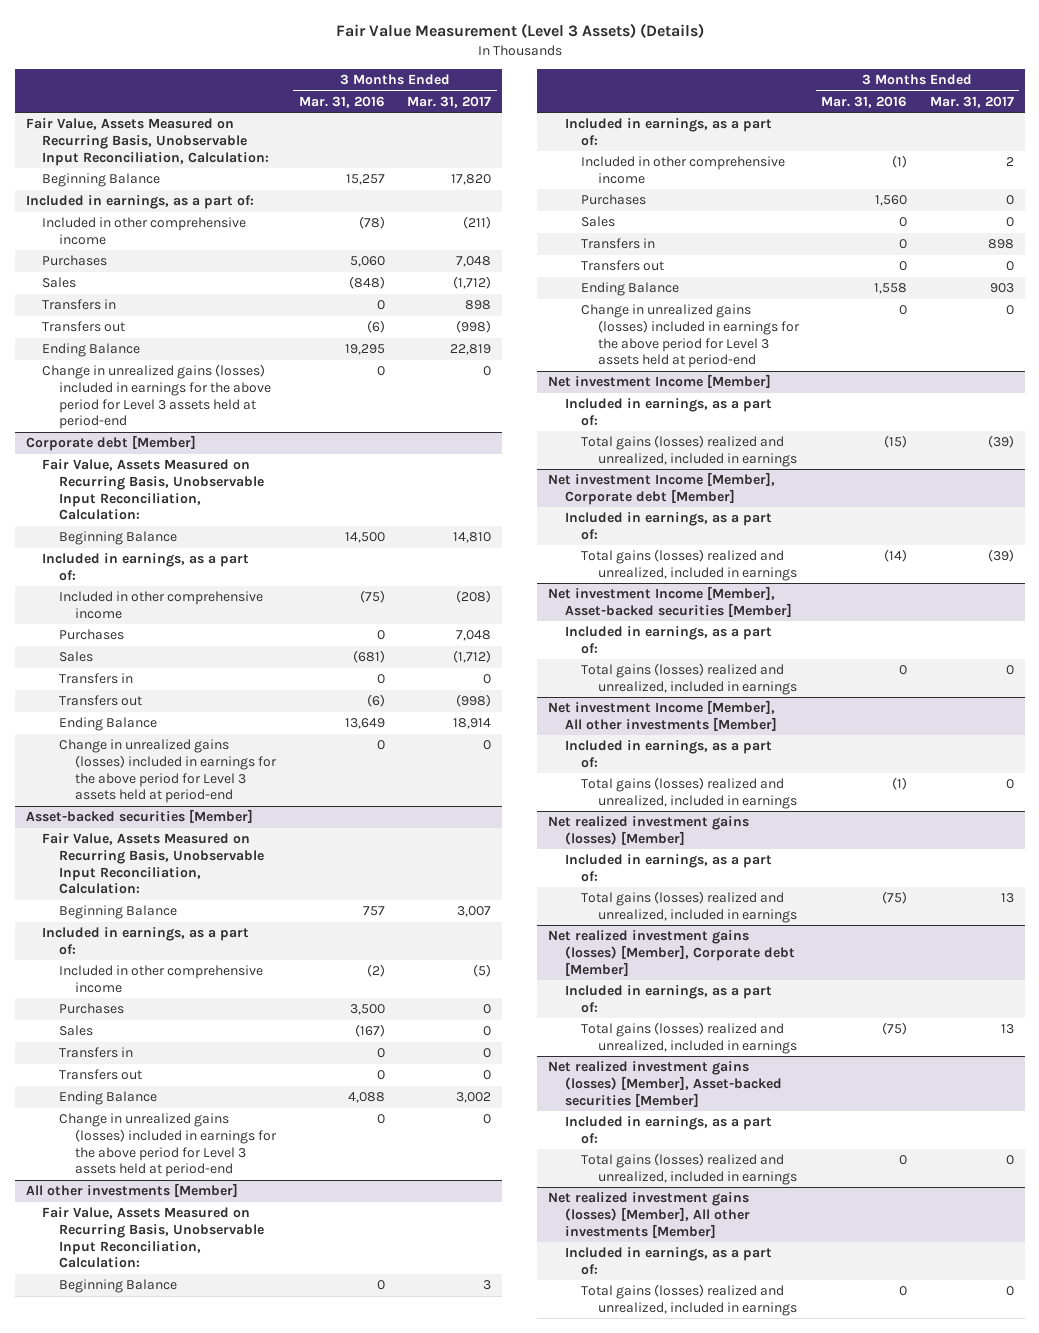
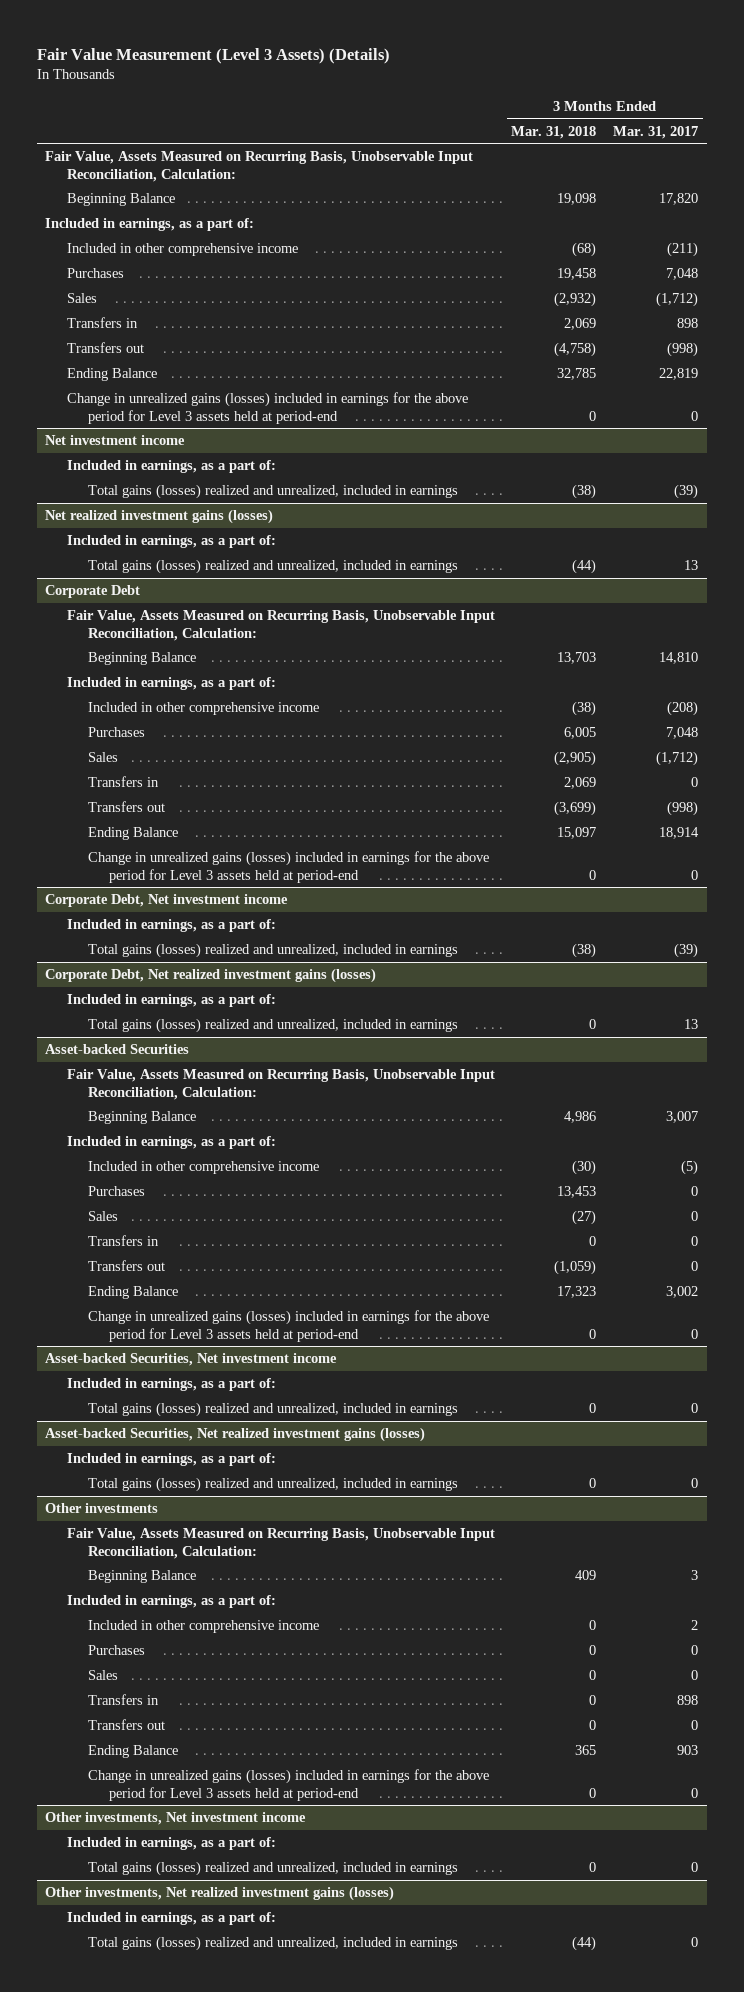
- | 3 Months Ended Mar. 31, 2016 | 3 Months Ended Mar. 31, 2017
+ | 3 Months Ended Mar. 31, 2018 | 3 Months Ended Mar. 31, 2017
- Corporate debt [Member]
+ Net investment income
+ Included in earnings, as a part of:
+ Total gains (losses) realized and unrealized, included in earnings | (38) | (39)
+ Net realized investment gains (losses)
+ Included in earnings, as a part of:
+ Total gains (losses) realized and unrealized, included in earnings | (44) | 13
+ Corporate Debt
- Asset-backed securities [Member]
+ Corporate Debt, Net investment income
+ Included in earnings, as a part of:
+ Total gains (losses) realized and unrealized, included in earnings | (38) | (39)
+ Corporate Debt, Net realized investment gains (losses)
+ Included in earnings, as a part of:
+ Total gains (losses) realized and unrealized, included in earnings | 0 | 13
+ Asset-backed Securities
- All other investments [Member]
+ Asset-backed Securities, Net investment income
+ Included in earnings, as a part of:
+ Total gains (losses) realized and unrealized, included in earnings | 0 | 0
+ Asset-backed Securities, Net realized investment gains (losses)
+ Included in earnings, as a part of:
+ Total gains (losses) realized and unrealized, included in earnings | 0 | 0
+ Other investments
- Net investment Income [Member]
- Included in earnings, as a part of:
- Total gains (losses) realized and unrealized, included in earnings | (15) | (39)
- Net investment Income [Member], Corporate debt [Member]
- Included in earnings, as a part of:
- Total gains (losses) realized and unrealized, included in earnings | (14) | (39)
- Net investment Income [Member], Asset-backed securities [Member]
- Included in earnings, as a part of:
- Total gains (losses) realized and unrealized, included in earnings | 0 | 0
- Net investment Income [Member], All other investments [Member]
- Included in earnings, as a part of:
- Total gains (losses) realized and unrealized, included in earnings | (1) | 0
- Net realized investment gains (losses) [Member]
- Included in earnings, as a part of:
- Total gains (losses) realized and unrealized, included in earnings | (75) | 13
- Net realized investment gains (losses) [Member], Corporate debt [Member]
- Included in earnings, as a part of:
- Total gains (losses) realized and unrealized, included in earnings | (75) | 13
- Net realized investment gains (losses) [Member], Asset-backed securities [Member]
+ Other investments, Net investment income
- Net realized investment gains (losses) [Member], All other investments [Member]
+ Other investments, Net realized investment gains (losses)

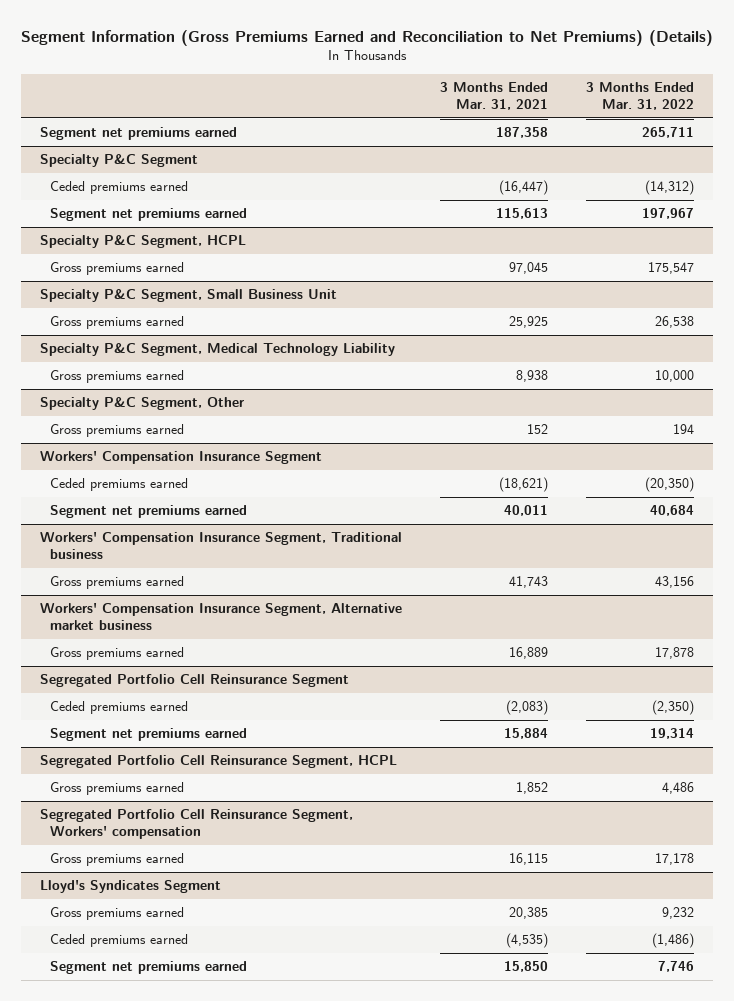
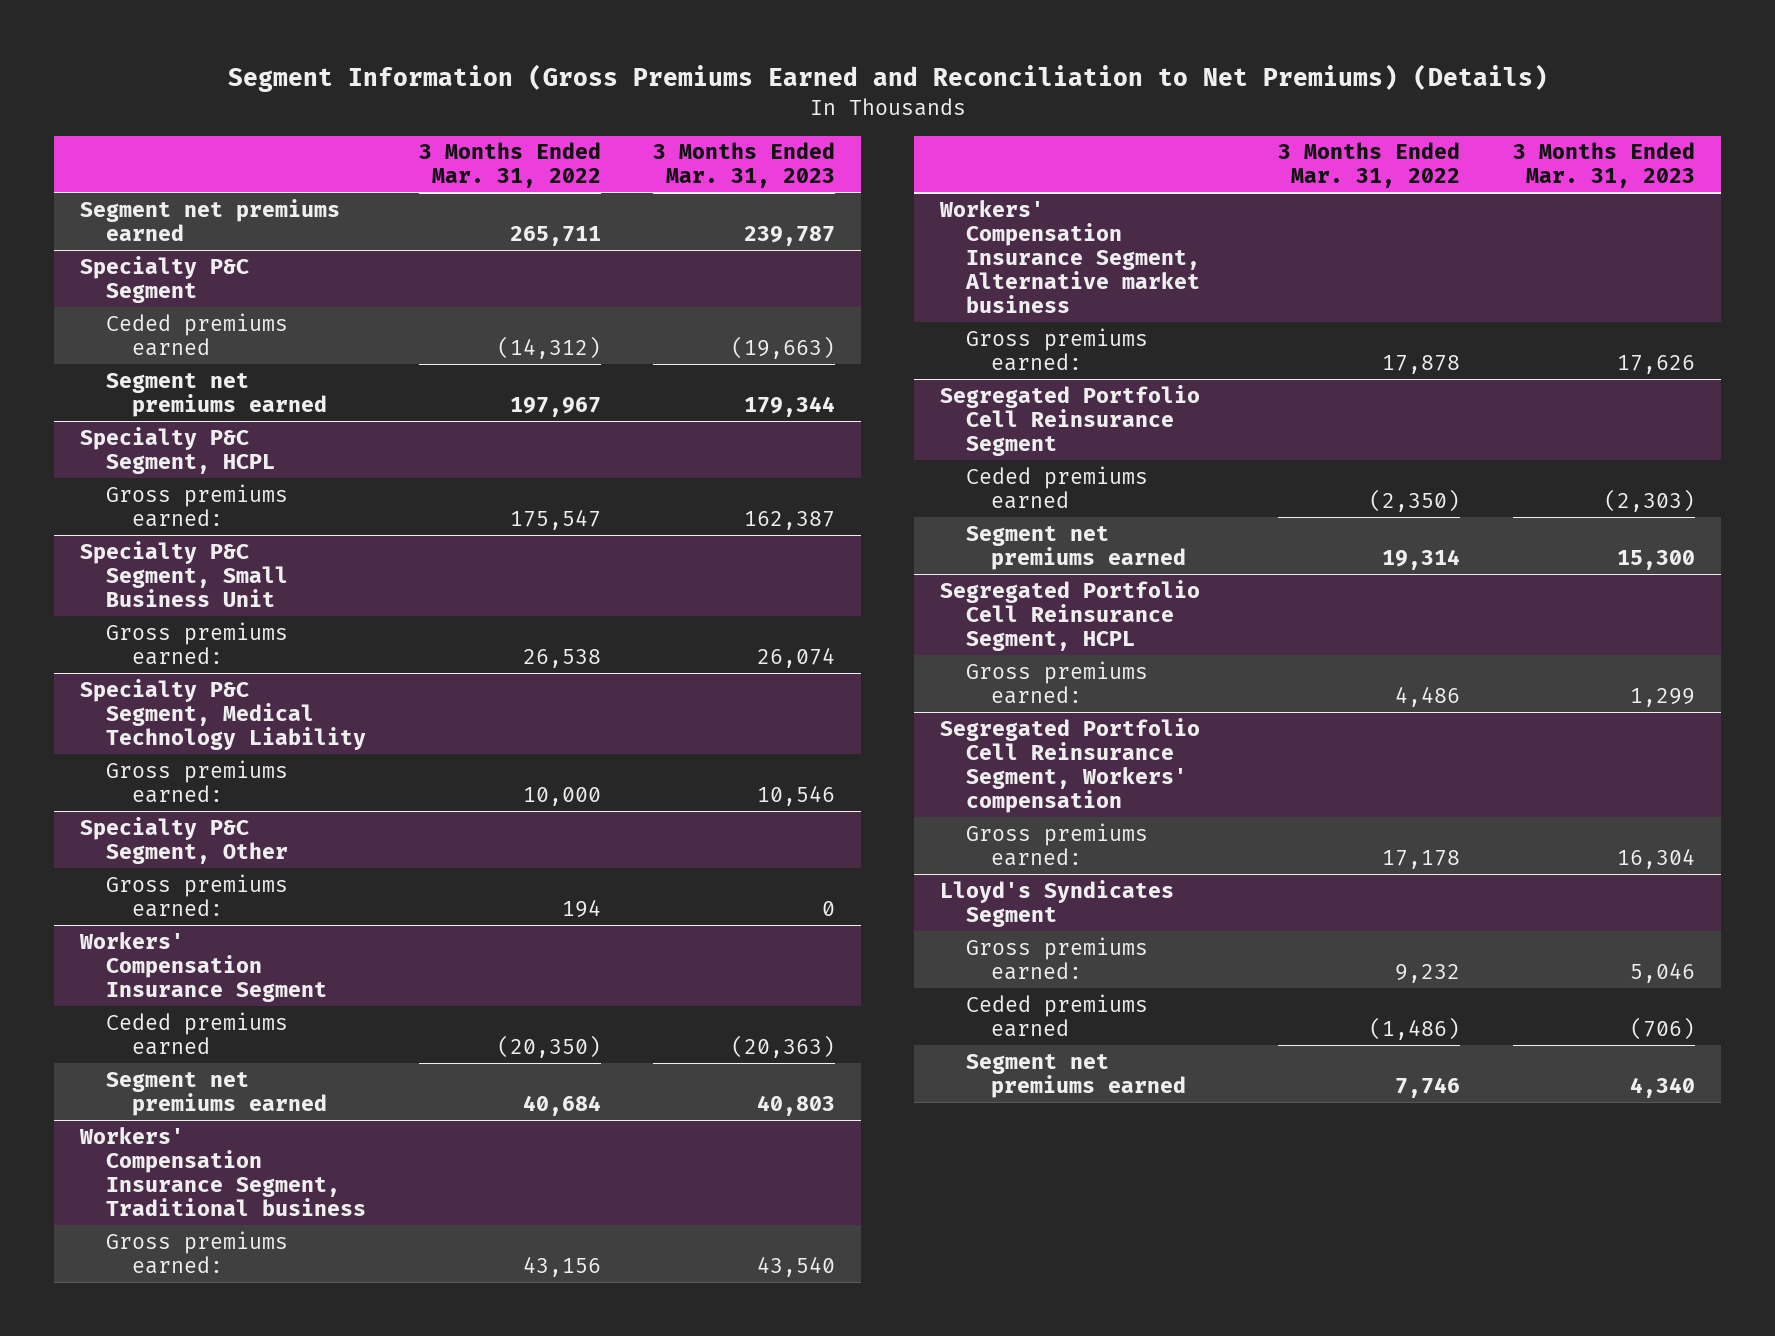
- | 3 Months Ended Mar. 31, 2021 | 3 Months Ended Mar. 31, 2022
+ | 3 Months Ended Mar. 31, 2022 | 3 Months Ended Mar. 31, 2023
@ Specialty P&C Segment, HCPL
- Gross premiums earned | 97,045 | 175,547
+ Gross premiums earned: | 175,547 | 162,387
@ Specialty P&C Segment, Small Business Unit
- Gross premiums earned | 25,925 | 26,538
+ Gross premiums earned: | 26,538 | 26,074
@ Specialty P&C Segment, Medical Technology Liability
- Gross premiums earned | 8,938 | 10,000
+ Gross premiums earned: | 10,000 | 10,546
@ Specialty P&C Segment, Other
- Gross premiums earned | 152 | 194
+ Gross premiums earned: | 194 | 0
@ Workers' Compensation Insurance Segment, Traditional business
- Gross premiums earned | 41,743 | 43,156
+ Gross premiums earned: | 43,156 | 43,540
@ Workers' Compensation Insurance Segment, Alternative market business
- Gross premiums earned | 16,889 | 17,878
+ Gross premiums earned: | 17,878 | 17,626
@ Segregated Portfolio Cell Reinsurance Segment, HCPL
- Gross premiums earned | 1,852 | 4,486
+ Gross premiums earned: | 4,486 | 1,299
@ Segregated Portfolio Cell Reinsurance Segment, Workers' compensation
- Gross premiums earned | 16,115 | 17,178
+ Gross premiums earned: | 17,178 | 16,304
@ Lloyd's Syndicates Segment
- Gross premiums earned | 20,385 | 9,232
+ Gross premiums earned: | 9,232 | 5,046

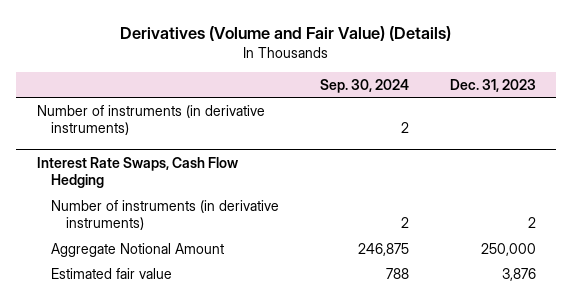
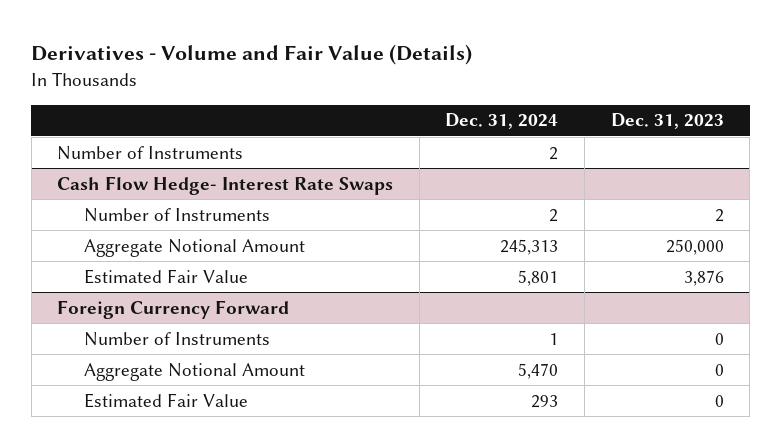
- Derivatives (Volume and Fair Value) (Details)
+ Derivatives - Volume and Fair Value (Details)
- | Sep. 30, 2024 | Dec. 31, 2023
+ | Dec. 31, 2024 | Dec. 31, 2023
- Number of instruments (in derivative instruments) | 2 |
- Interest Rate Swaps, Cash Flow Hedging
- Number of instruments (in derivative instruments) | 2 | 2
+ Number of Instruments | 2 |
+ Cash Flow Hedge- Interest Rate Swaps
+ Number of Instruments | 2 | 2
- Estimated fair value | 788 | 3,876
+ Estimated Fair Value | 5,801 | 3,876
+ Foreign Currency Forward
+ Number of Instruments | 1 | 0
+ Aggregate Notional Amount | 5,470 | 0
+ Estimated Fair Value | 293 | 0

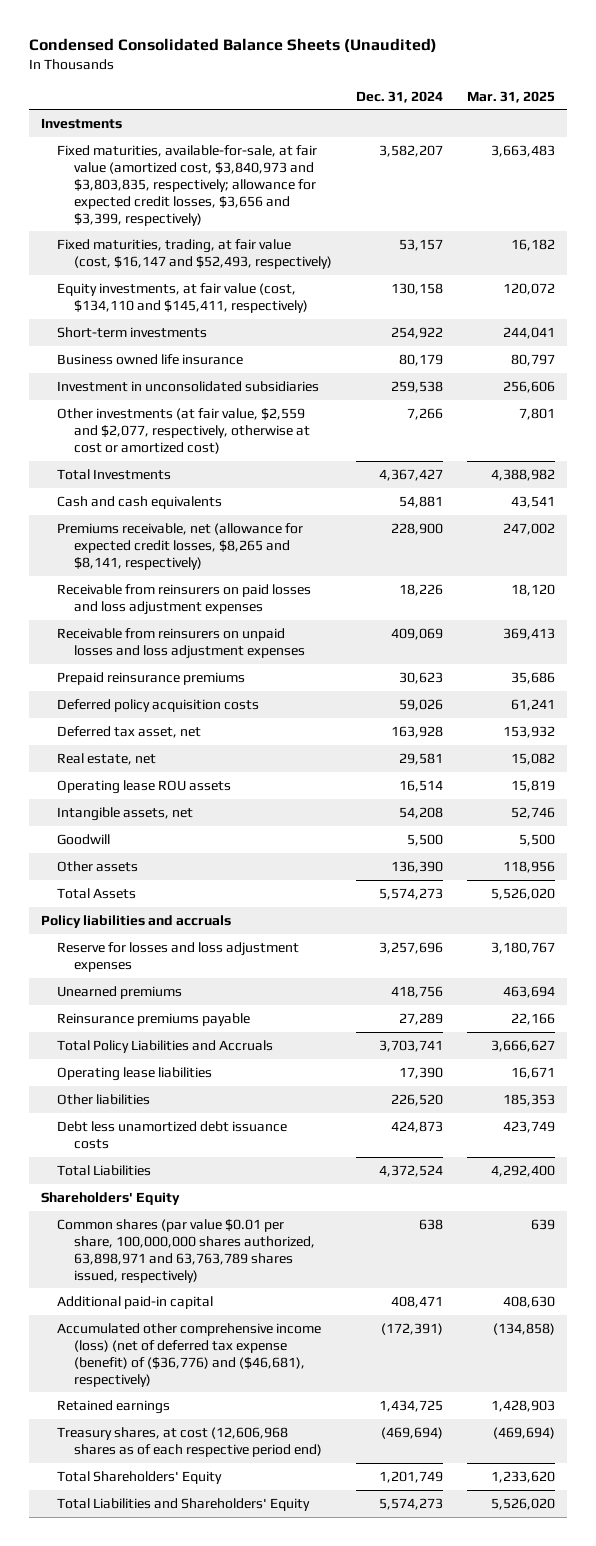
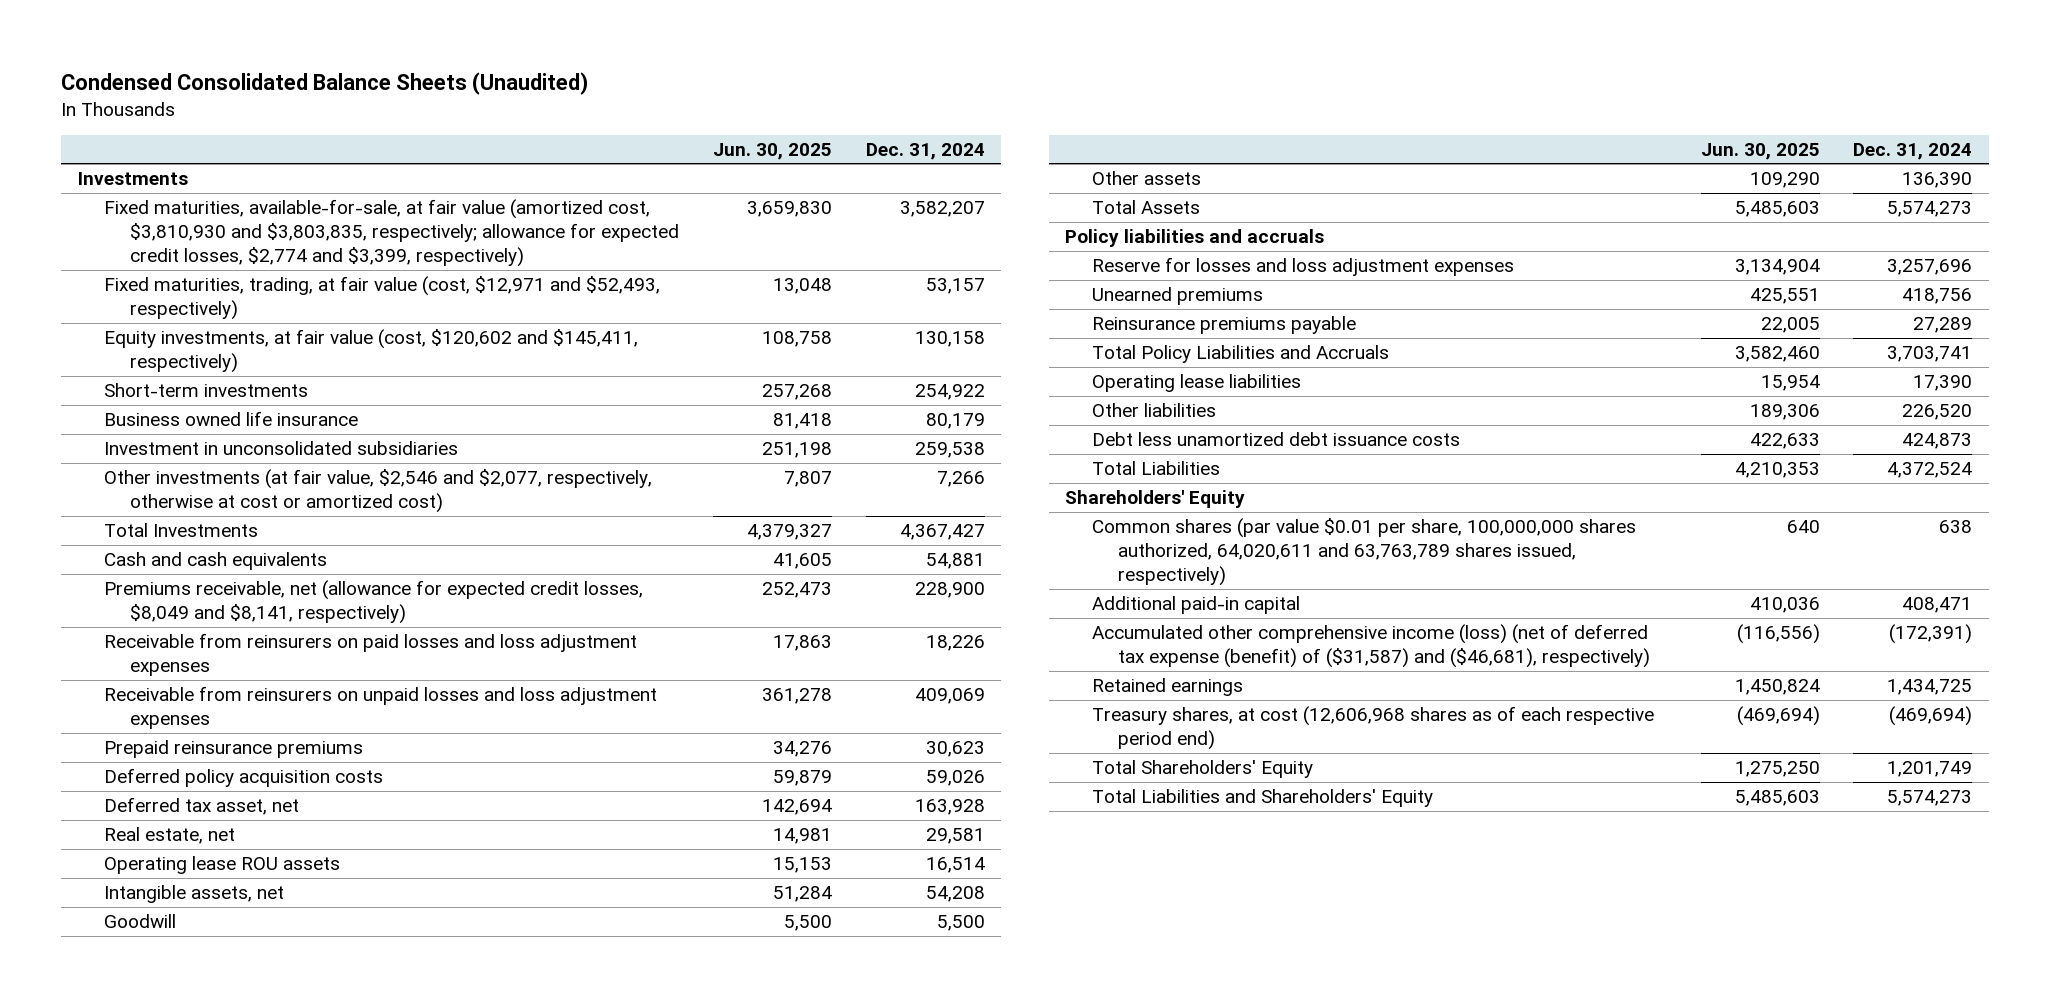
- | Dec. 31, 2024 | Mar. 31, 2025
+ | Jun. 30, 2025 | Dec. 31, 2024
- Fixed maturities, available-for-sale, at fair value (amortized cost, $3,840,973 and $3,803,835, respectively; allowance for expected credit losses, $3,656 and $3,399, respectively) | 3,582,207 | 3,663,483
- Fixed maturities, trading, at fair value (cost, $16,147 and $52,493, respectively) | 53,157 | 16,182
- Equity investments, at fair value (cost, $134,110 and $145,411, respectively) | 130,158 | 120,072
+ Fixed maturities, available-for-sale, at fair value (amortized cost, $3,810,930 and $3,803,835, respectively; allowance for expected credit losses, $2,774 and $3,399, respectively) | 3,659,830 | 3,582,207
+ Fixed maturities, trading, at fair value (cost, $12,971 and $52,493, respectively) | 13,048 | 53,157
+ Equity investments, at fair value (cost, $120,602 and $145,411, respectively) | 108,758 | 130,158
- Other investments (at fair value, $2,559 and $2,077, respectively, otherwise at cost or amortized cost) | 7,266 | 7,801
+ Other investments (at fair value, $2,546 and $2,077, respectively, otherwise at cost or amortized cost) | 7,807 | 7,266
- Premiums receivable, net (allowance for expected credit losses, $8,265 and $8,141, respectively) | 228,900 | 247,002
+ Premiums receivable, net (allowance for expected credit losses, $8,049 and $8,141, respectively) | 252,473 | 228,900
- Common shares (par value $0.01 per share, 100,000,000 shares authorized, 63,898,971 and 63,763,789 shares issued, respectively) | 638 | 639
+ Common shares (par value $0.01 per share, 100,000,000 shares authorized, 64,020,611 and 63,763,789 shares issued, respectively) | 640 | 638
- Accumulated other comprehensive income (loss) (net of deferred tax expense (benefit) of ($36,776) and ($46,681), respectively) | (172,391) | (134,858)
+ Accumulated other comprehensive income (loss) (net of deferred tax expense (benefit) of ($31,587) and ($46,681), respectively) | (116,556) | (172,391)

